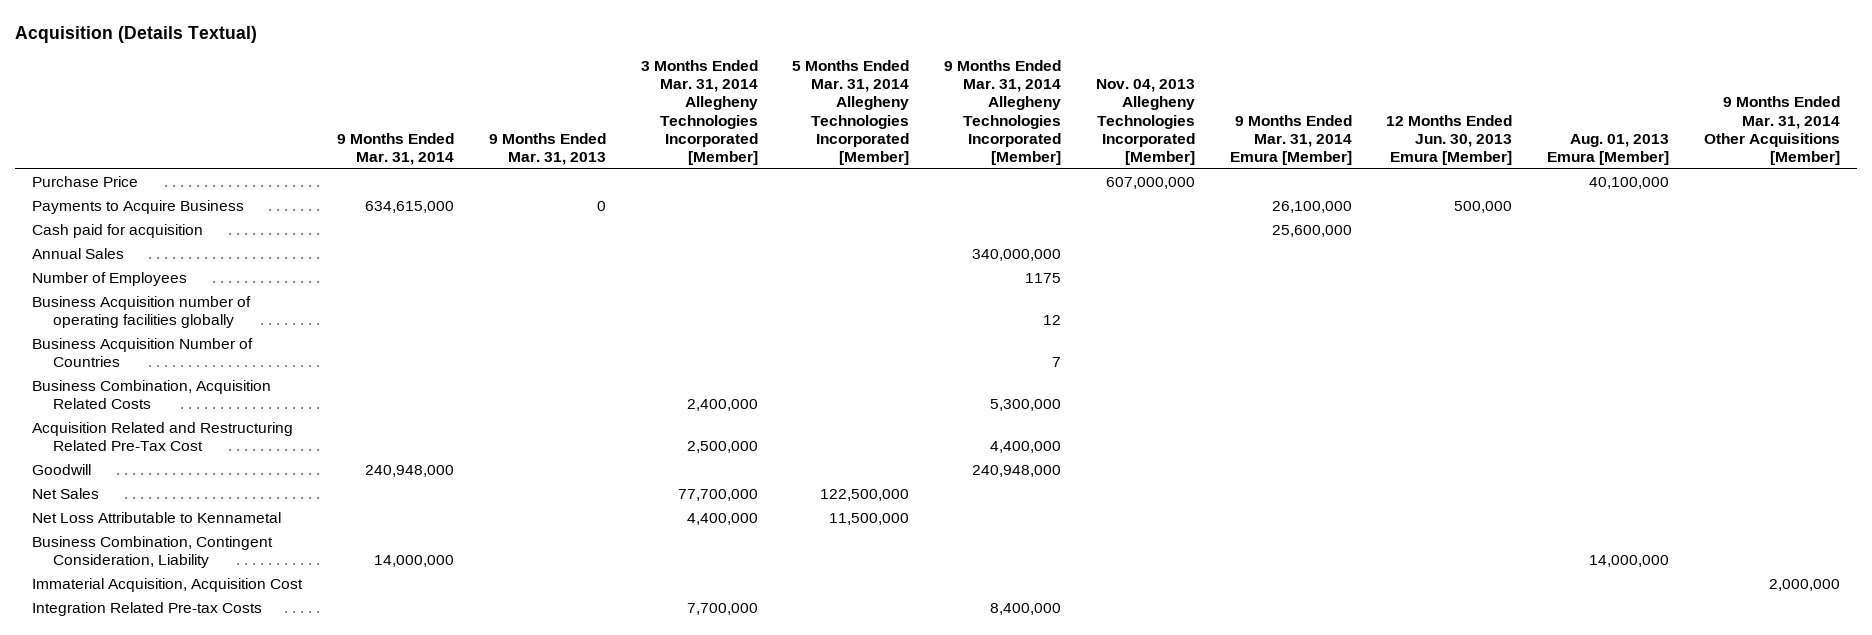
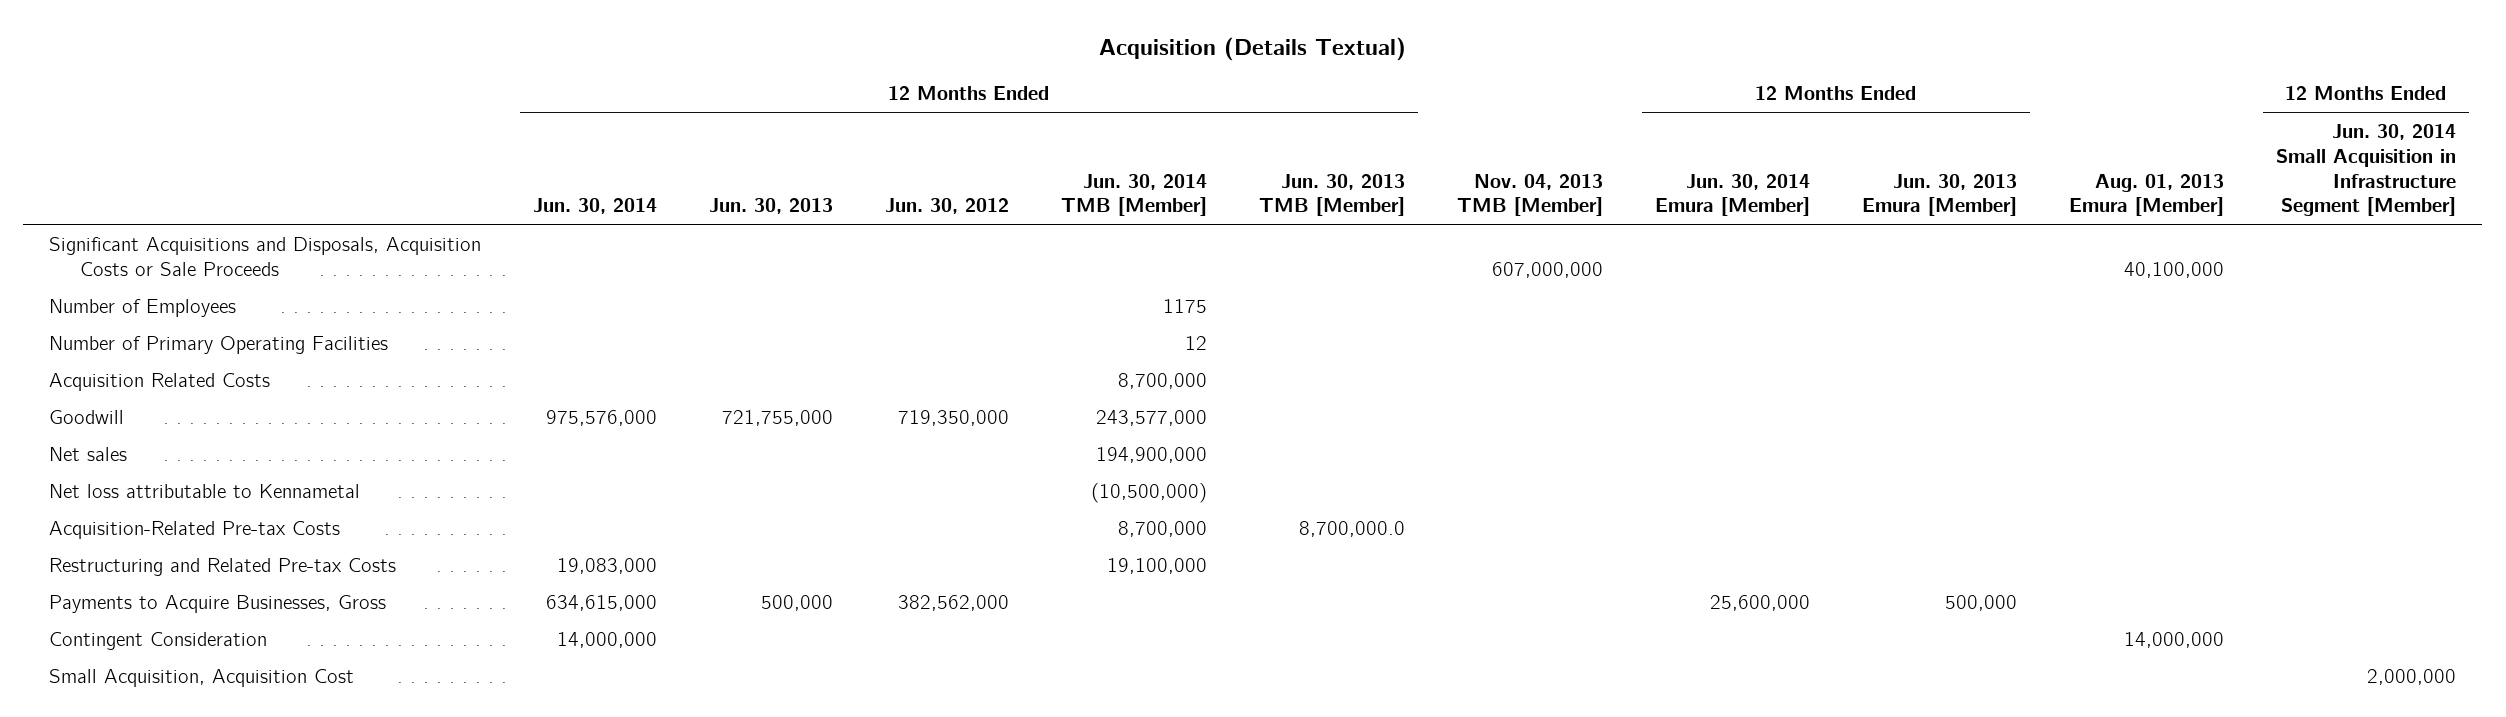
- | 9 Months Ended Mar. 31, 2014 | 9 Months Ended Mar. 31, 2013 | 3 Months Ended Mar. 31, 2014 Allegheny Technologies Incorporated [Member] | 5 Months Ended Mar. 31, 2014 Allegheny Technologies Incorporated [Member] | 9 Months Ended Mar. 31, 2014 Allegheny Technologies Incorporated [Member] | Nov. 04, 2013 Allegheny Technologies Incorporated [Member] | 9 Months Ended Mar. 31, 2014 Emura [Member] | 12 Months Ended Jun. 30, 2013 Emura [Member] | Aug. 01, 2013 Emura [Member] | 9 Months Ended Mar. 31, 2014 Other Acquisitions [Member]
+ | 12 Months Ended Jun. 30, 2014 | 12 Months Ended Jun. 30, 2013 | 12 Months Ended Jun. 30, 2012 | 12 Months Ended Jun. 30, 2014 TMB [Member] | 12 Months Ended Jun. 30, 2013 TMB [Member] | Nov. 04, 2013 TMB [Member] | 12 Months Ended Jun. 30, 2014 Emura [Member] | 12 Months Ended Jun. 30, 2013 Emura [Member] | Aug. 01, 2013 Emura [Member] | 12 Months Ended Jun. 30, 2014 Small Acquisition in Infrastructure Segment [Member]
- Purchase Price | | | | | | 607,000,000 | | | 40,100,000 |
- Payments to Acquire Business | 634,615,000 | 0 | | | | | 26,100,000 | 500,000 | |
- Cash paid for acquisition | | | | | | | 25,600,000 | | |
- Annual Sales | | | | | 340,000,000 | | | | |
+ Significant Acquisitions and Disposals, Acquisition Costs or Sale Proceeds | | | | | | 607,000,000 | | | 40,100,000 |
- Business Acquisition number of operating facilities globally | | | | | 12 | | | | |
- Business Acquisition Number of Countries | | | | | 7 | | | | |
- Business Combination, Acquisition Related Costs | | | 2,400,000 | | 5,300,000 | | | | |
- Acquisition Related and Restructuring Related Pre-Tax Cost | | | 2,500,000 | | 4,400,000 | | | | |
+ Number of Primary Operating Facilities | | | | 12 | | | | | |
+ Acquisition Related Costs | | | | 8,700,000 | | | | | |
- Net Sales | | | 77,700,000 | 122,500,000 | | | | | |
- Net Loss Attributable to Kennametal | | | 4,400,000 | 11,500,000 | | | | | |
- Business Combination, Contingent Consideration, Liability | 14,000,000 | | | | | | | | 14,000,000 |
- Immaterial Acquisition, Acquisition Cost | | | | | | | | | | 2,000,000
- Integration Related Pre-tax Costs | | | 7,700,000 | | 8,400,000 | | | | |
+ Net sales | | | | 194,900,000 | | | | | |
+ Net loss attributable to Kennametal | | | | (10,500,000) | | | | | |
+ Acquisition-Related Pre-tax Costs | | | | 8,700,000 | 8,700,000.0 | | | | |
+ Restructuring and Related Pre-tax Costs | 19,083,000 | | | 19,100,000 | | | | | |
+ Payments to Acquire Businesses, Gross | 634,615,000 | 500,000 | 382,562,000 | | | | 25,600,000 | 500,000 | |
+ Contingent Consideration | 14,000,000 | | | | | | | | 14,000,000 |
+ Small Acquisition, Acquisition Cost | | | | | | | | | | 2,000,000

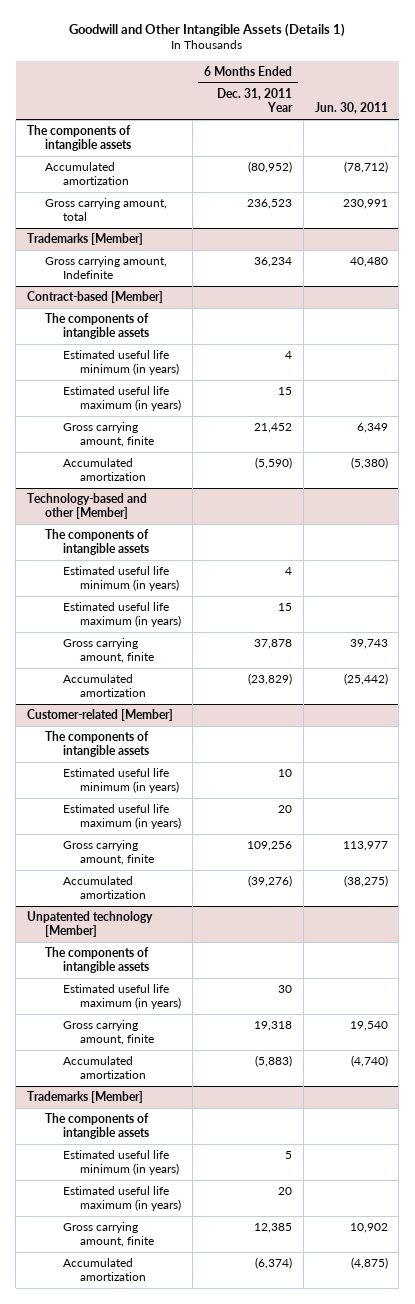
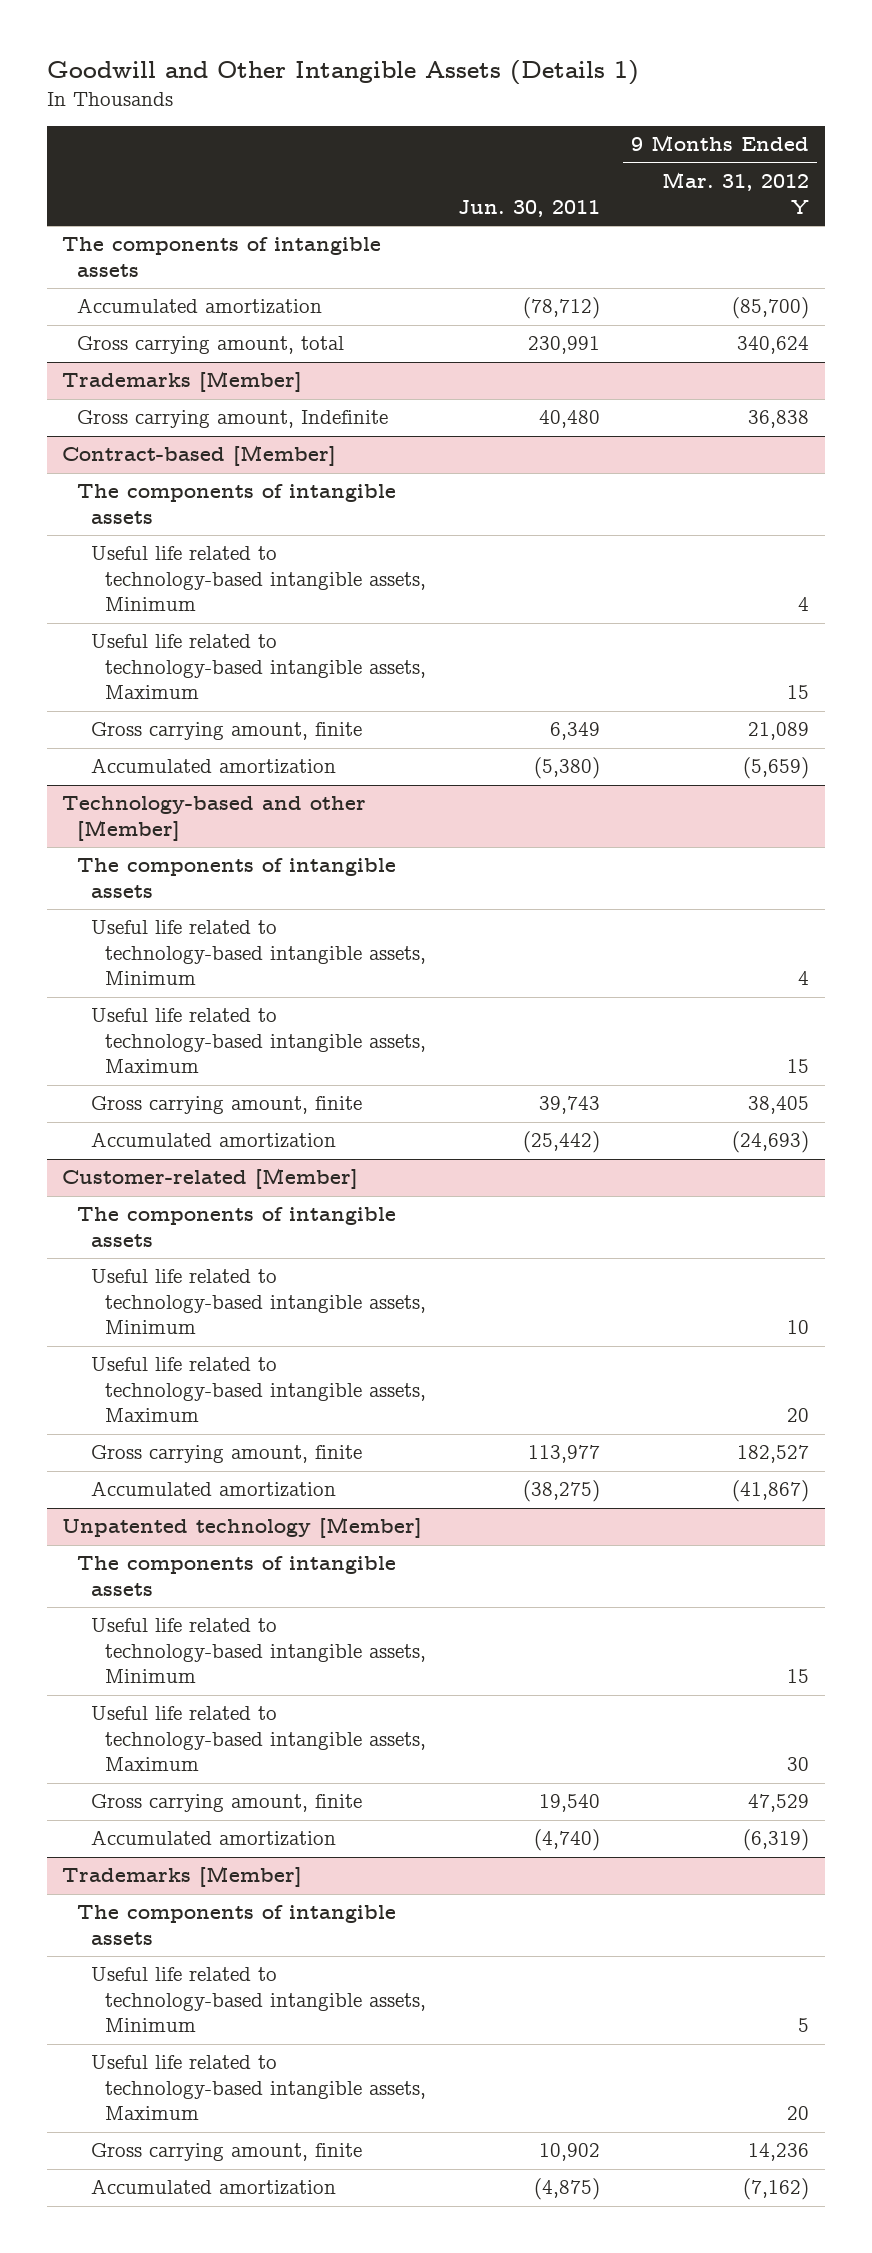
- | 6 Months Ended Dec. 31, 2011 Year | Jun. 30, 2011
+ | Jun. 30, 2011 | 9 Months Ended Mar. 31, 2012 Y
@ Contract-based [Member]
- Estimated useful life minimum (in years) | 4 |
- Estimated useful life maximum (in years) | 15 |
+ Useful life related to technology-based intangible assets, Minimum | | 4
+ Useful life related to technology-based intangible assets, Maximum | | 15
@ Technology-based and other [Member]
- Estimated useful life minimum (in years) | 4 |
- Estimated useful life maximum (in years) | 15 |
+ Useful life related to technology-based intangible assets, Minimum | | 4
+ Useful life related to technology-based intangible assets, Maximum | | 15
@ Customer-related [Member]
- Estimated useful life minimum (in years) | 10 |
- Estimated useful life maximum (in years) | 20 |
+ Useful life related to technology-based intangible assets, Minimum | | 10
+ Useful life related to technology-based intangible assets, Maximum | | 20
@ Unpatented technology [Member]
- Estimated useful life maximum (in years) | 30 |
+ Useful life related to technology-based intangible assets, Minimum | | 15
+ Useful life related to technology-based intangible assets, Maximum | | 30
@ Trademarks [Member]
- Estimated useful life minimum (in years) | 5 |
- Estimated useful life maximum (in years) | 20 |
+ Useful life related to technology-based intangible assets, Minimum | | 5
+ Useful life related to technology-based intangible assets, Maximum | | 20

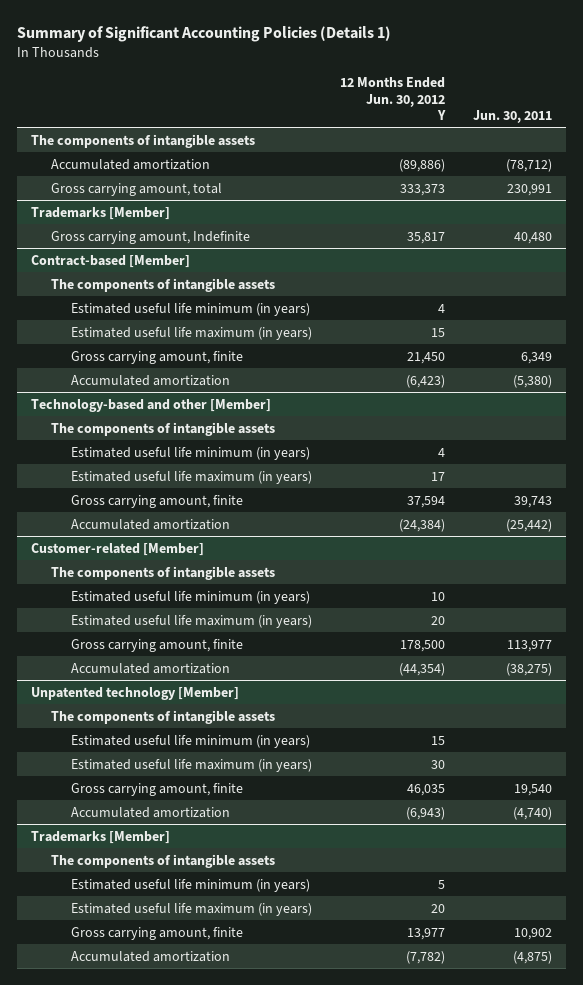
- Goodwill and Other Intangible Assets (Details 1)
+ Summary of Significant Accounting Policies (Details 1)
- | Jun. 30, 2011 | 9 Months Ended Mar. 31, 2012 Y
+ | 12 Months Ended Jun. 30, 2012 Y | Jun. 30, 2011
@ Contract-based [Member]
- Useful life related to technology-based intangible assets, Minimum | | 4
- Useful life related to technology-based intangible assets, Maximum | | 15
+ Estimated useful life minimum (in years) | 4 |
+ Estimated useful life maximum (in years) | 15 |
@ Technology-based and other [Member]
- Useful life related to technology-based intangible assets, Minimum | | 4
- Useful life related to technology-based intangible assets, Maximum | | 15
+ Estimated useful life minimum (in years) | 4 |
+ Estimated useful life maximum (in years) | 17 |
@ Customer-related [Member]
- Useful life related to technology-based intangible assets, Minimum | | 10
- Useful life related to technology-based intangible assets, Maximum | | 20
+ Estimated useful life minimum (in years) | 10 |
+ Estimated useful life maximum (in years) | 20 |
@ Unpatented technology [Member]
- Useful life related to technology-based intangible assets, Minimum | | 15
- Useful life related to technology-based intangible assets, Maximum | | 30
+ Estimated useful life minimum (in years) | 15 |
+ Estimated useful life maximum (in years) | 30 |
@ Trademarks [Member]
- Useful life related to technology-based intangible assets, Minimum | | 5
- Useful life related to technology-based intangible assets, Maximum | | 20
+ Estimated useful life minimum (in years) | 5 |
+ Estimated useful life maximum (in years) | 20 |

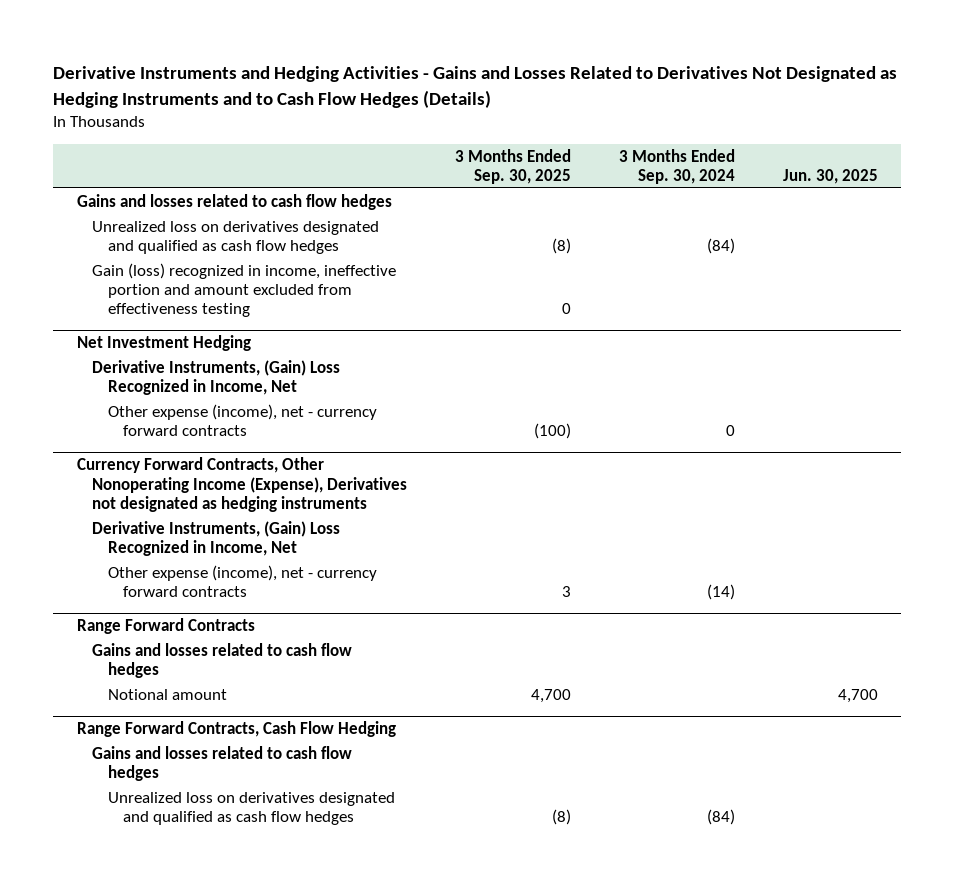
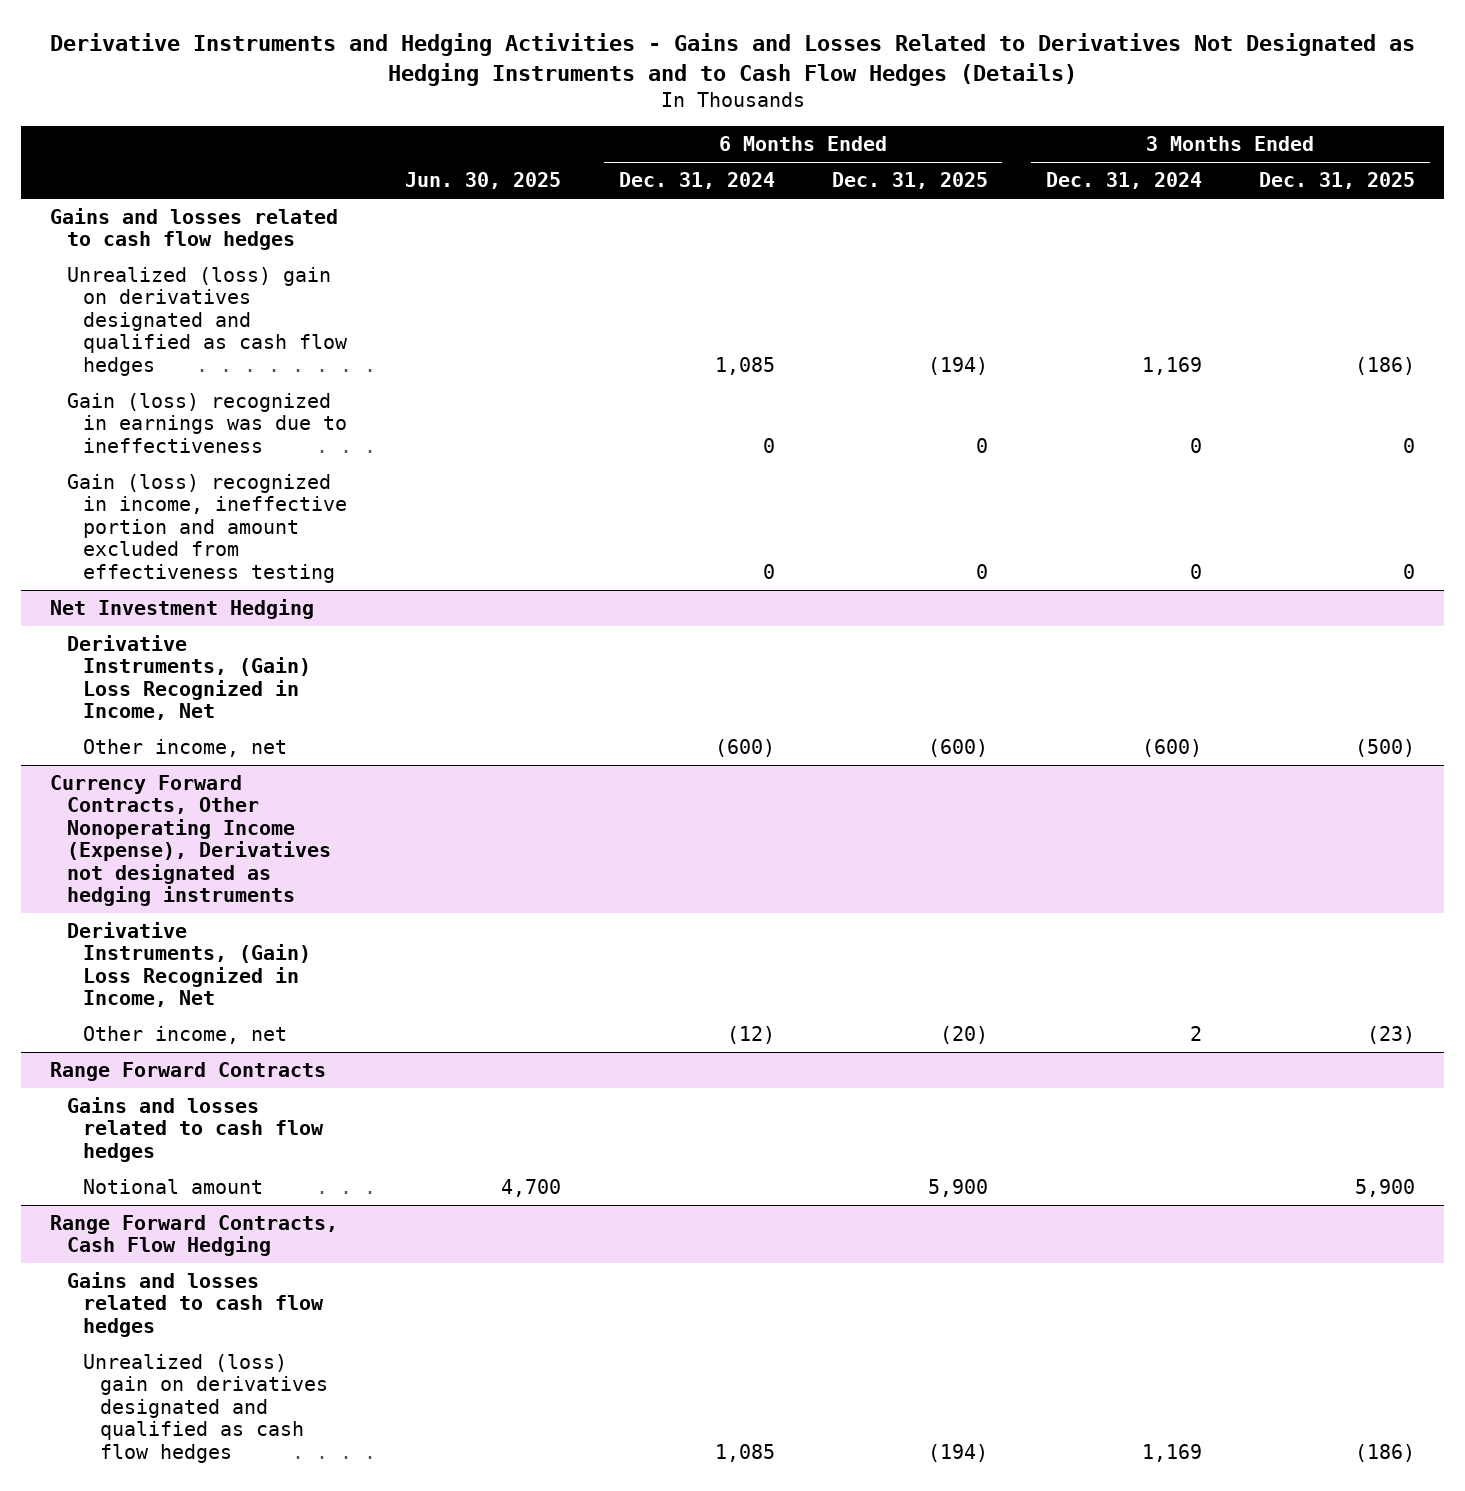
- | 3 Months Ended Sep. 30, 2025 | 3 Months Ended Sep. 30, 2024 | Jun. 30, 2025
+ | Jun. 30, 2025 | 6 Months Ended Dec. 31, 2024 | 6 Months Ended Dec. 31, 2025 | 3 Months Ended Dec. 31, 2024 | 3 Months Ended Dec. 31, 2025
- Unrealized loss on derivatives designated and qualified as cash flow hedges | (8) | (84) |
+ Unrealized (loss) gain on derivatives designated and qualified as cash flow hedges | | 1,085 | (194) | 1,169 | (186)
+ Gain (loss) recognized in earnings was due to ineffectiveness | | 0 | 0 | 0 | 0
@ Net Investment Hedging
- Other expense (income), net - currency forward contracts | (100) | 0 |
+ Other income, net | | (600) | (600) | (600) | (500)
@ Currency Forward Contracts, Other Nonoperating Income (Expense), Derivatives not designated as hedging instruments
- Other expense (income), net - currency forward contracts | 3 | (14) |
+ Other income, net | | (12) | (20) | 2 | (23)
@ Range Forward Contracts, Cash Flow Hedging
- Unrealized loss on derivatives designated and qualified as cash flow hedges | (8) | (84) |
+ Unrealized (loss) gain on derivatives designated and qualified as cash flow hedges | | 1,085 | (194) | 1,169 | (186)

